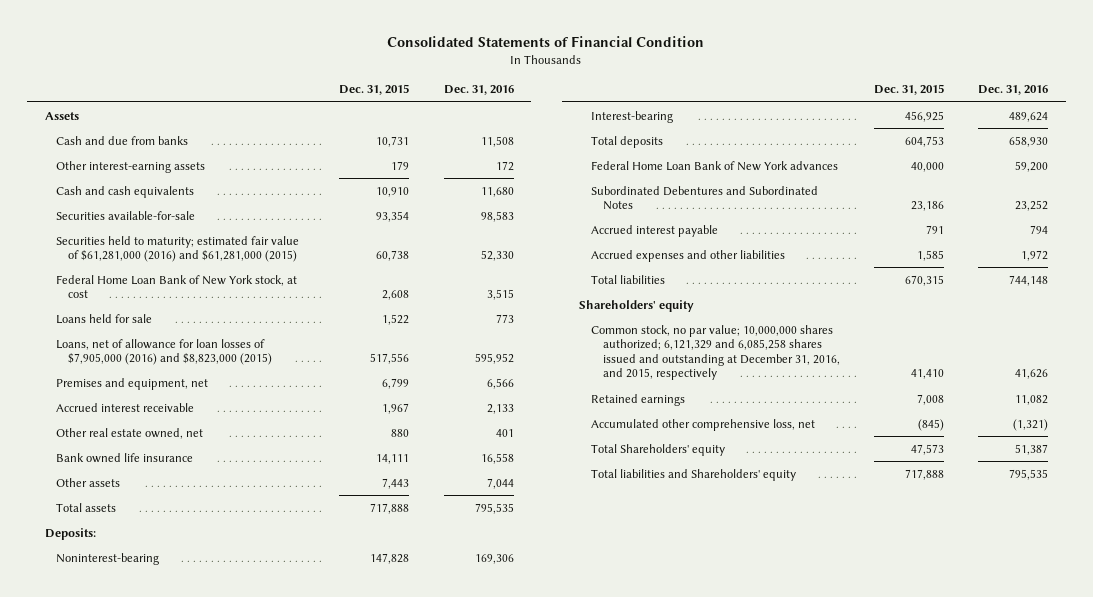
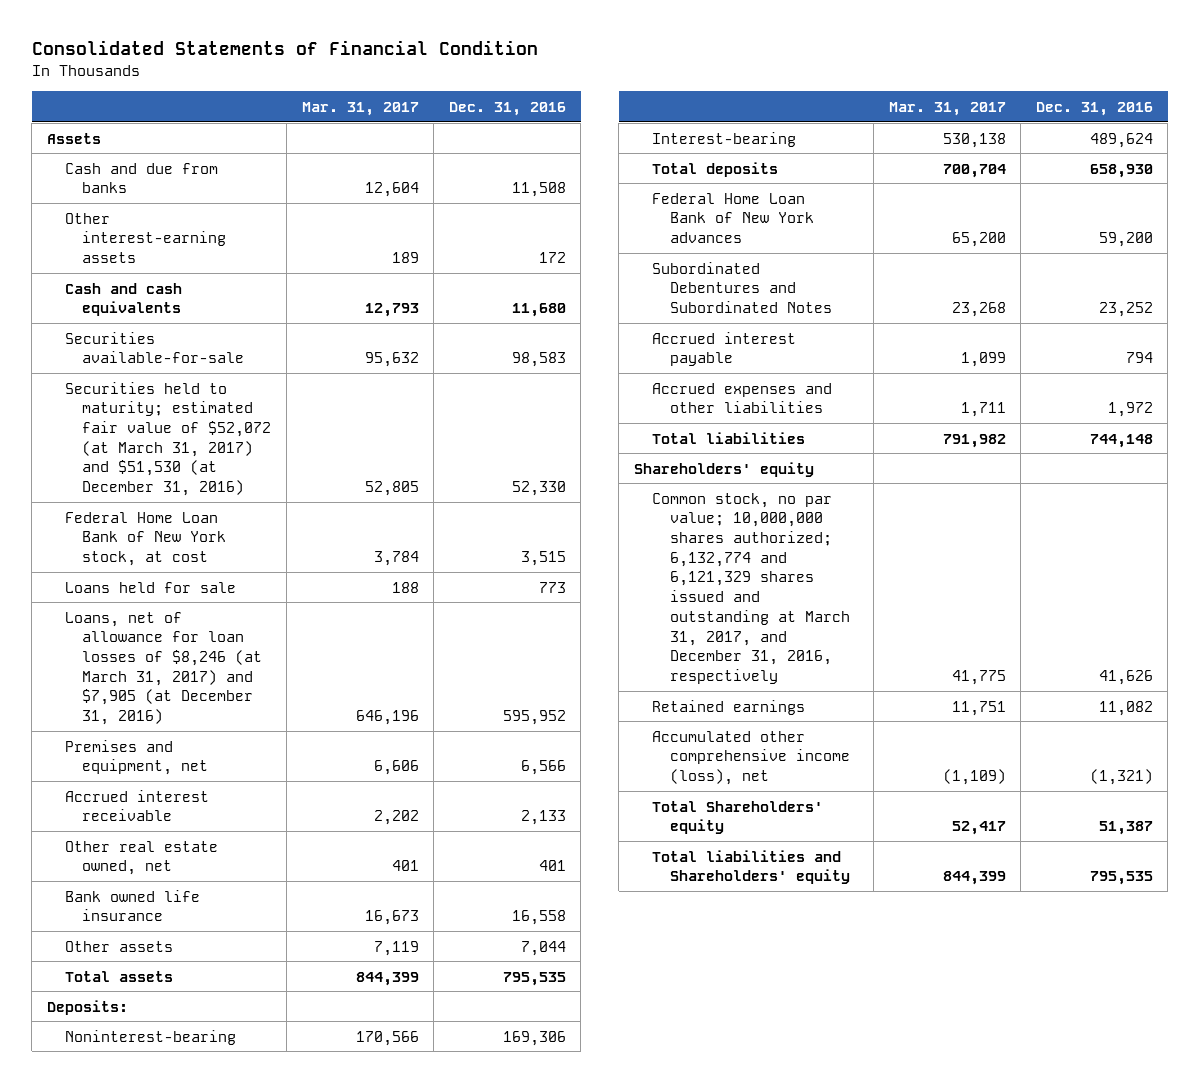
- | Dec. 31, 2015 | Dec. 31, 2016
+ | Mar. 31, 2017 | Dec. 31, 2016
- Securities held to maturity; estimated fair value of $61,281,000 (2016) and $61,281,000 (2015) | 60,738 | 52,330
+ Securities held to maturity; estimated fair value of $52,072 (at March 31, 2017) and $51,530 (at December 31, 2016) | 52,805 | 52,330
- Loans, net of allowance for loan losses of $7,905,000 (2016) and $8,823,000 (2015) | 517,556 | 595,952
+ Loans, net of allowance for loan losses of $8,246 (at March 31, 2017) and $7,905 (at December 31, 2016) | 646,196 | 595,952
- Common stock, no par value; 10,000,000 shares authorized; 6,121,329 and 6,085,258 shares issued and outstanding at December 31, 2016, and 2015, respectively | 41,410 | 41,626
+ Common stock, no par value; 10,000,000 shares authorized; 6,132,774 and 6,121,329 shares issued and outstanding at March 31, 2017, and December 31, 2016, respectively | 41,775 | 41,626
- Accumulated other comprehensive loss, net | (845) | (1,321)
+ Accumulated other comprehensive income (loss), net | (1,109) | (1,321)

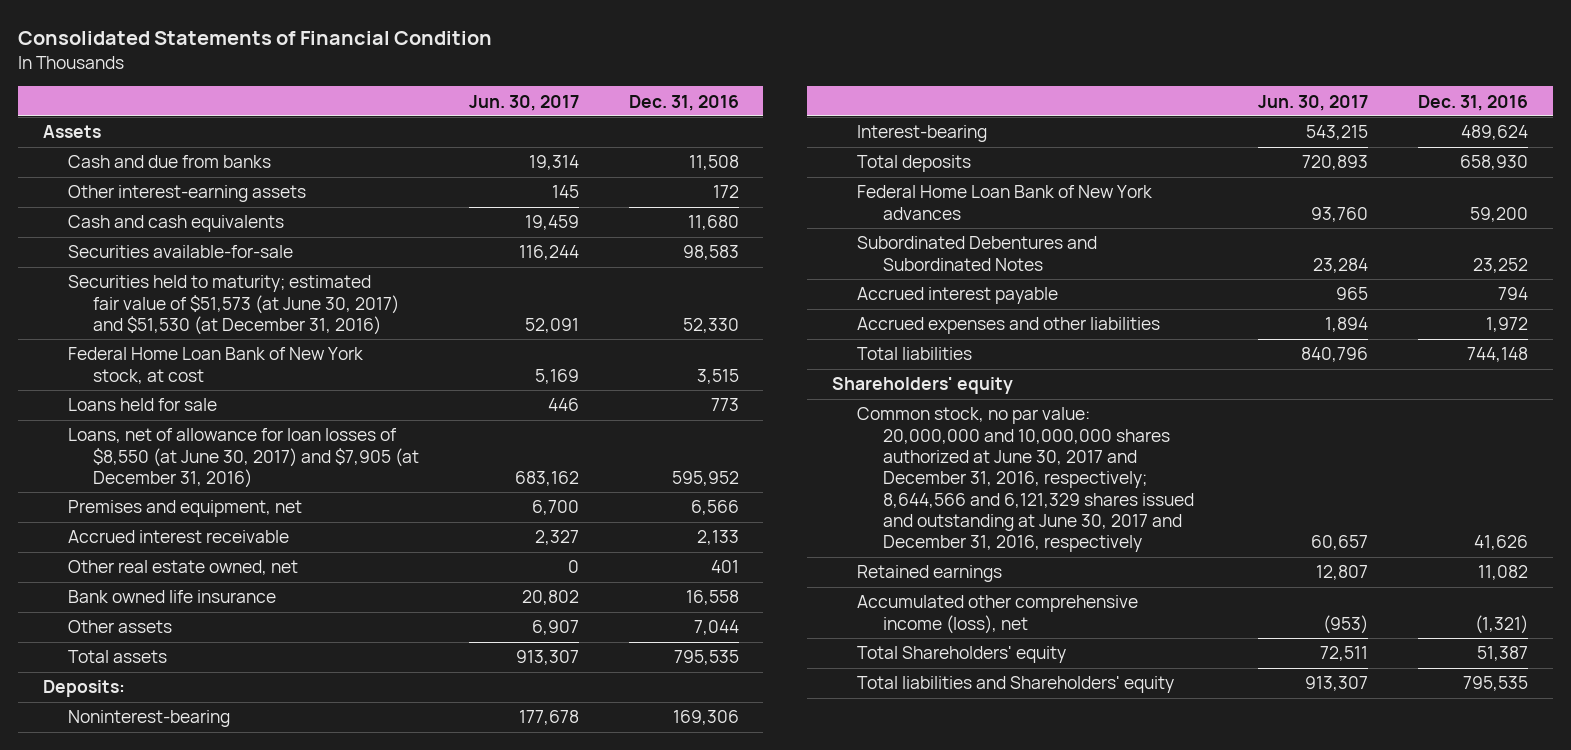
- | Mar. 31, 2017 | Dec. 31, 2016
+ | Jun. 30, 2017 | Dec. 31, 2016
- Securities held to maturity; estimated fair value of $52,072 (at March 31, 2017) and $51,530 (at December 31, 2016) | 52,805 | 52,330
+ Securities held to maturity; estimated fair value of $51,573 (at June 30, 2017) and $51,530 (at December 31, 2016) | 52,091 | 52,330
- Loans, net of allowance for loan losses of $8,246 (at March 31, 2017) and $7,905 (at December 31, 2016) | 646,196 | 595,952
+ Loans, net of allowance for loan losses of $8,550 (at June 30, 2017) and $7,905 (at December 31, 2016) | 683,162 | 595,952
- Common stock, no par value; 10,000,000 shares authorized; 6,132,774 and 6,121,329 shares issued and outstanding at March 31, 2017, and December 31, 2016, respectively | 41,775 | 41,626
+ Common stock, no par value: 20,000,000 and 10,000,000 shares authorized at June 30, 2017 and December 31, 2016, respectively; 8,644,566 and 6,121,329 shares issued and outstanding at June 30, 2017 and December 31, 2016, respectively | 60,657 | 41,626

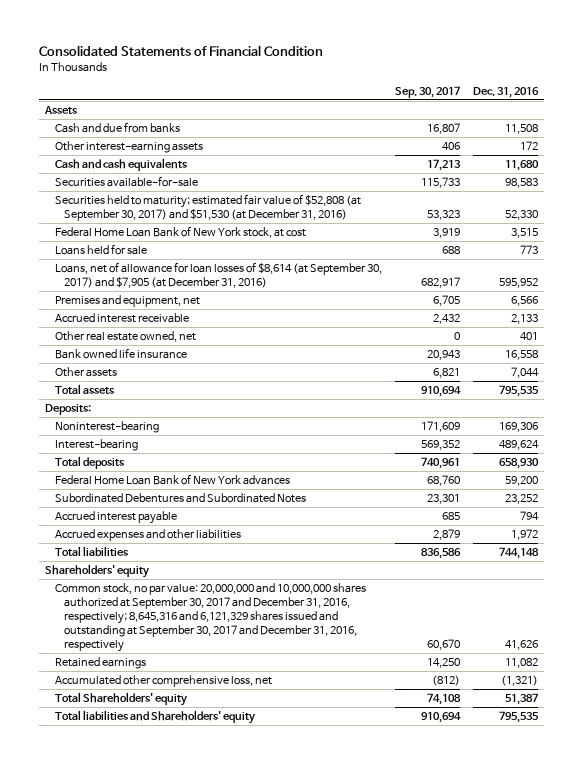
- | Jun. 30, 2017 | Dec. 31, 2016
+ | Sep. 30, 2017 | Dec. 31, 2016
- Securities held to maturity; estimated fair value of $51,573 (at June 30, 2017) and $51,530 (at December 31, 2016) | 52,091 | 52,330
+ Securities held to maturity; estimated fair value of $52,808 (at September 30, 2017) and $51,530 (at December 31, 2016) | 53,323 | 52,330
- Loans, net of allowance for loan losses of $8,550 (at June 30, 2017) and $7,905 (at December 31, 2016) | 683,162 | 595,952
+ Loans, net of allowance for loan losses of $8,614 (at September 30, 2017) and $7,905 (at December 31, 2016) | 682,917 | 595,952
- Common stock, no par value: 20,000,000 and 10,000,000 shares authorized at June 30, 2017 and December 31, 2016, respectively; 8,644,566 and 6,121,329 shares issued and outstanding at June 30, 2017 and December 31, 2016, respectively | 60,657 | 41,626
+ Common stock, no par value: 20,000,000 and 10,000,000 shares authorized at September 30, 2017 and December 31, 2016, respectively; 8,645,316 and 6,121,329 shares issued and outstanding at September 30, 2017 and December 31, 2016, respectively | 60,670 | 41,626
- Accumulated other comprehensive income (loss), net | (953) | (1,321)
+ Accumulated other comprehensive loss, net | (812) | (1,321)

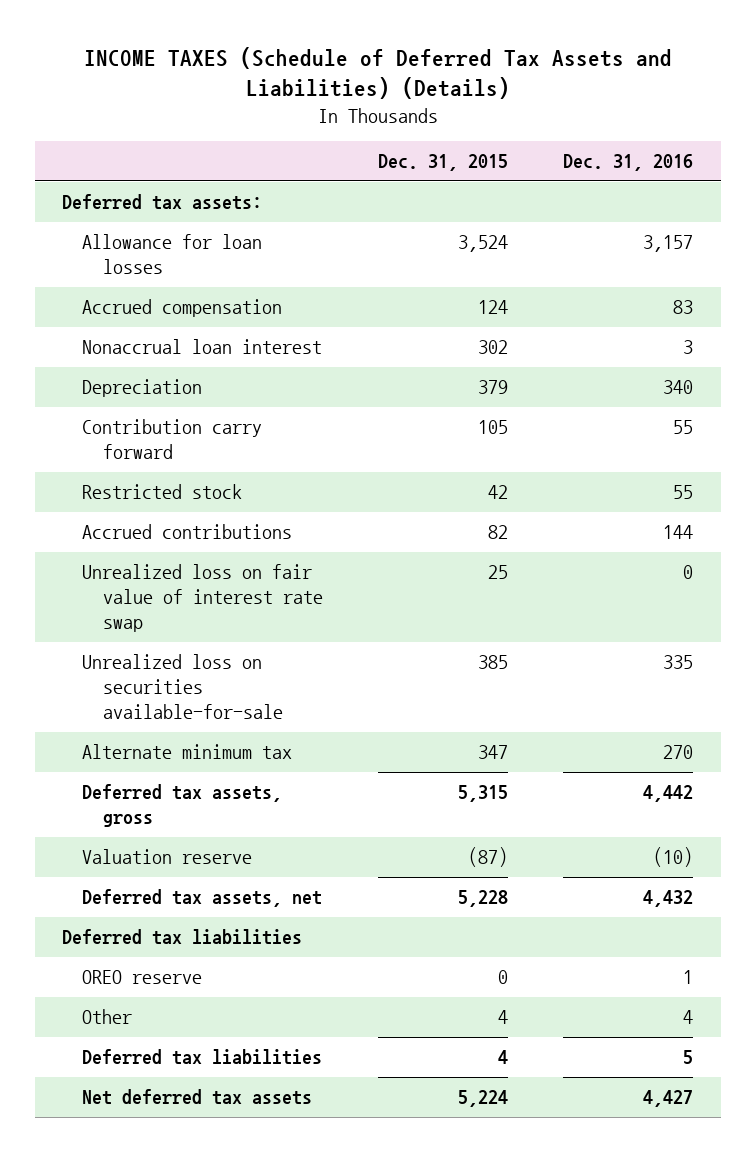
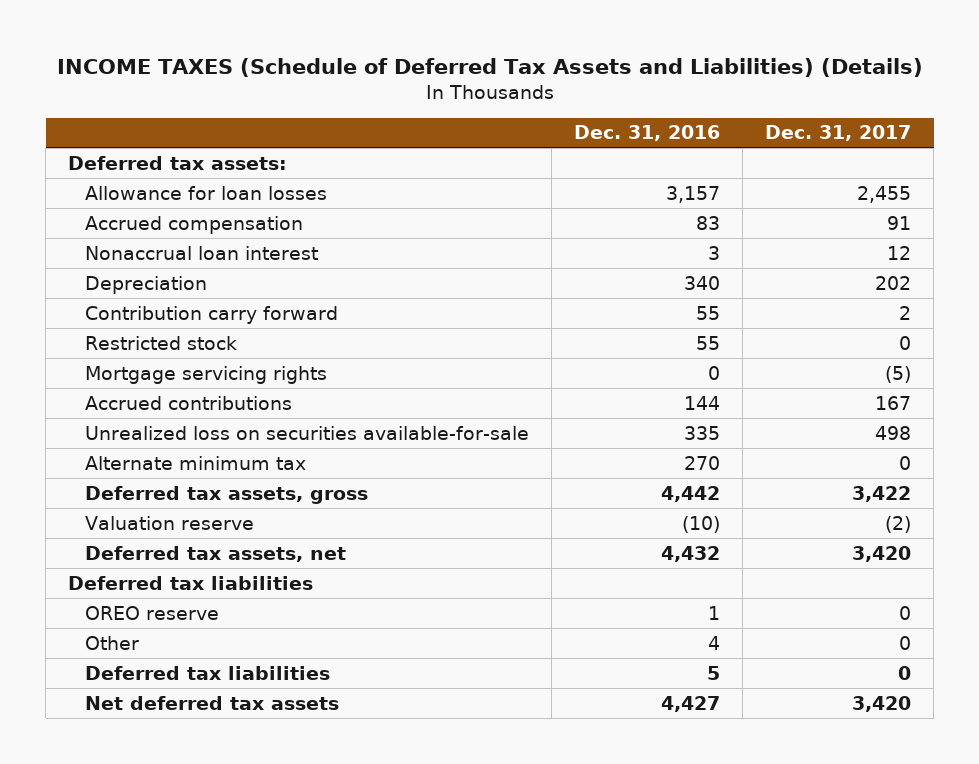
- | Dec. 31, 2015 | Dec. 31, 2016
+ | Dec. 31, 2016 | Dec. 31, 2017
+ Mortgage servicing rights | 0 | (5)
- Unrealized loss on fair value of interest rate swap | 25 | 0

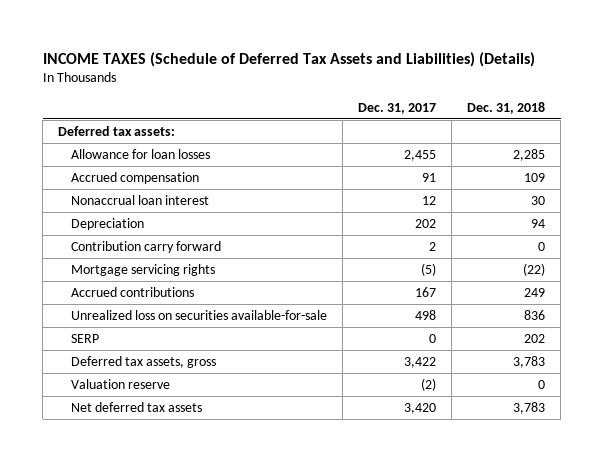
- | Dec. 31, 2016 | Dec. 31, 2017
+ | Dec. 31, 2017 | Dec. 31, 2018
- Restricted stock | 55 | 0
- Alternate minimum tax | 270 | 0
+ SERP | 0 | 202
- Deferred tax assets, net | 4,432 | 3,420
- Deferred tax liabilities
- OREO reserve | 1 | 0
- Other | 4 | 0
- Deferred tax liabilities | 5 | 0

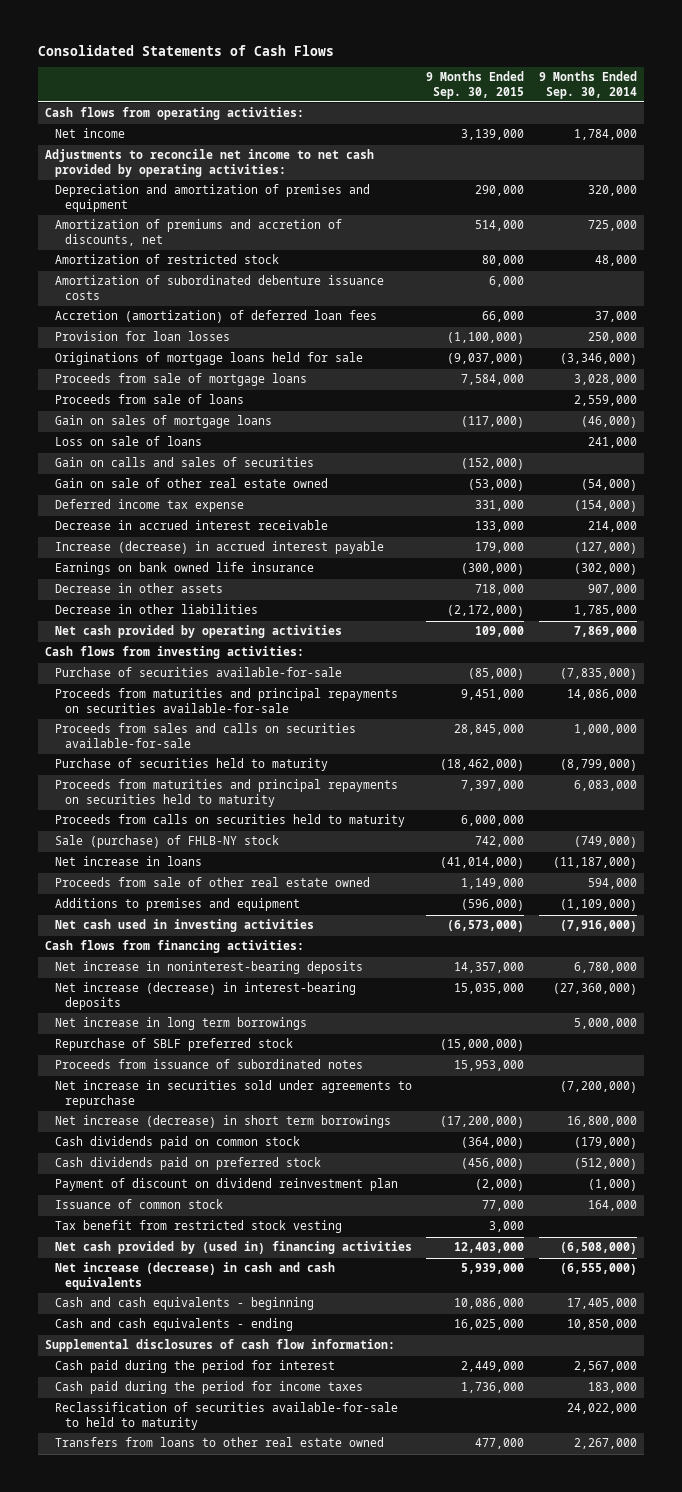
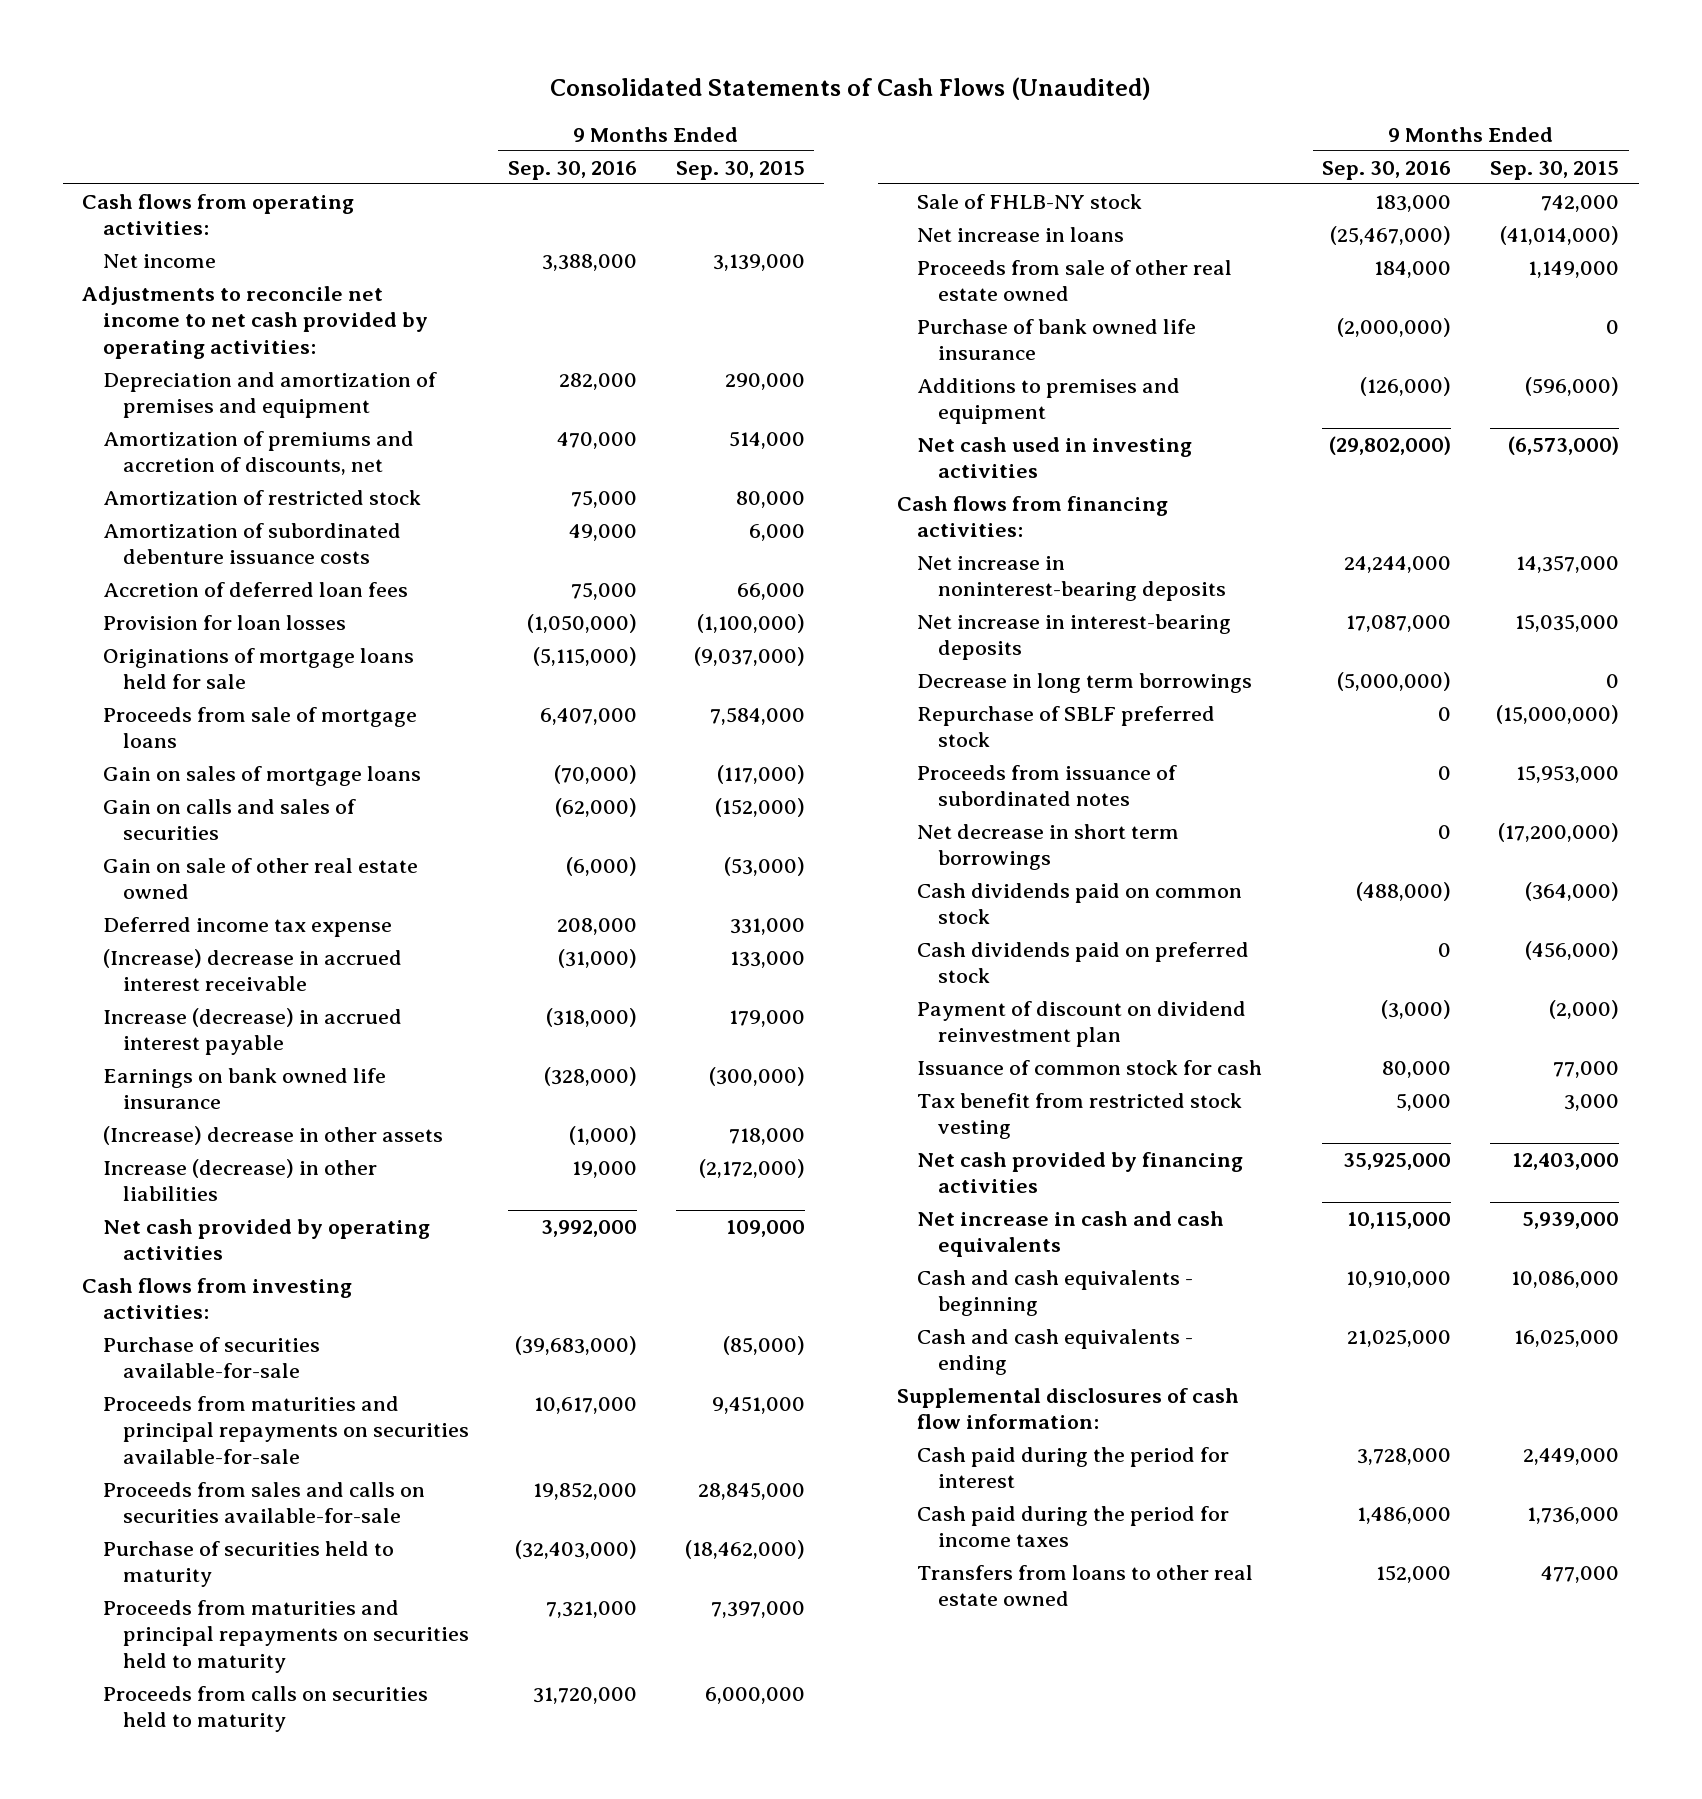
- Consolidated Statements of Cash Flows
+ Consolidated Statements of Cash Flows (Unaudited)
- | 9 Months Ended Sep. 30, 2015 | 9 Months Ended Sep. 30, 2014
+ | 9 Months Ended Sep. 30, 2016 | 9 Months Ended Sep. 30, 2015
- Accretion (amortization) of deferred loan fees | 66,000 | 37,000
+ Accretion of deferred loan fees | 75,000 | 66,000
- Proceeds from sale of loans | | 2,559,000
- Loss on sale of loans | | 241,000
- Decrease in accrued interest receivable | 133,000 | 214,000
+ (Increase) decrease in accrued interest receivable | (31,000) | 133,000
- Decrease in other assets | 718,000 | 907,000
- Decrease in other liabilities | (2,172,000) | 1,785,000
+ (Increase) decrease in other assets | (1,000) | 718,000
+ Increase (decrease) in other liabilities | 19,000 | (2,172,000)
- Sale (purchase) of FHLB-NY stock | 742,000 | (749,000)
+ Sale of FHLB-NY stock | 183,000 | 742,000
+ Purchase of bank owned life insurance | (2,000,000) | 0
- Net increase (decrease) in interest-bearing deposits | 15,035,000 | (27,360,000)
- Net increase in long term borrowings | | 5,000,000
+ Net increase in interest-bearing deposits | 17,087,000 | 15,035,000
+ Decrease in long term borrowings | (5,000,000) | 0
- Net increase in securities sold under agreements to repurchase | | (7,200,000)
- Net increase (decrease) in short term borrowings | (17,200,000) | 16,800,000
+ Net decrease in short term borrowings | 0 | (17,200,000)
- Issuance of common stock | 77,000 | 164,000
+ Issuance of common stock for cash | 80,000 | 77,000
- Net cash provided by (used in) financing activities | 12,403,000 | (6,508,000)
- Net increase (decrease) in cash and cash equivalents | 5,939,000 | (6,555,000)
+ Net cash provided by financing activities | 35,925,000 | 12,403,000
+ Net increase in cash and cash equivalents | 10,115,000 | 5,939,000
- Reclassification of securities available-for-sale to held to maturity | | 24,022,000

